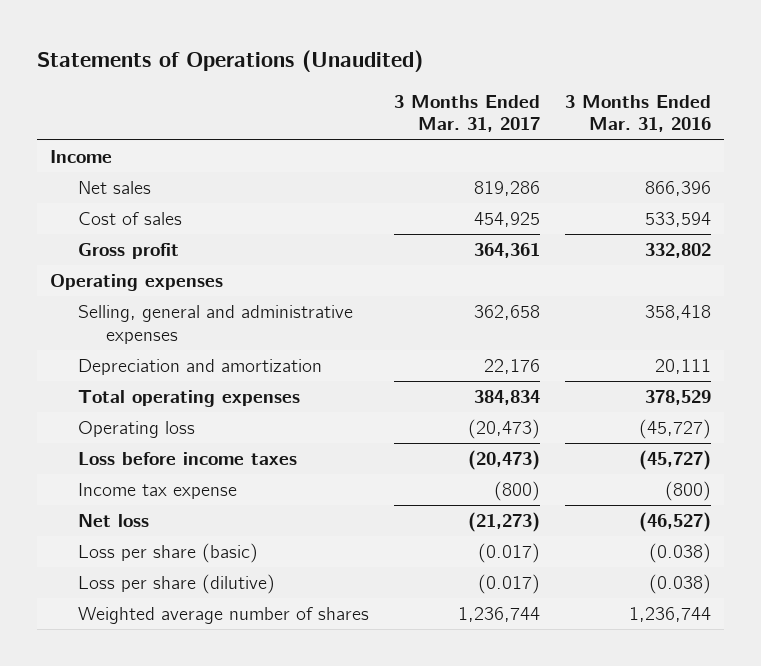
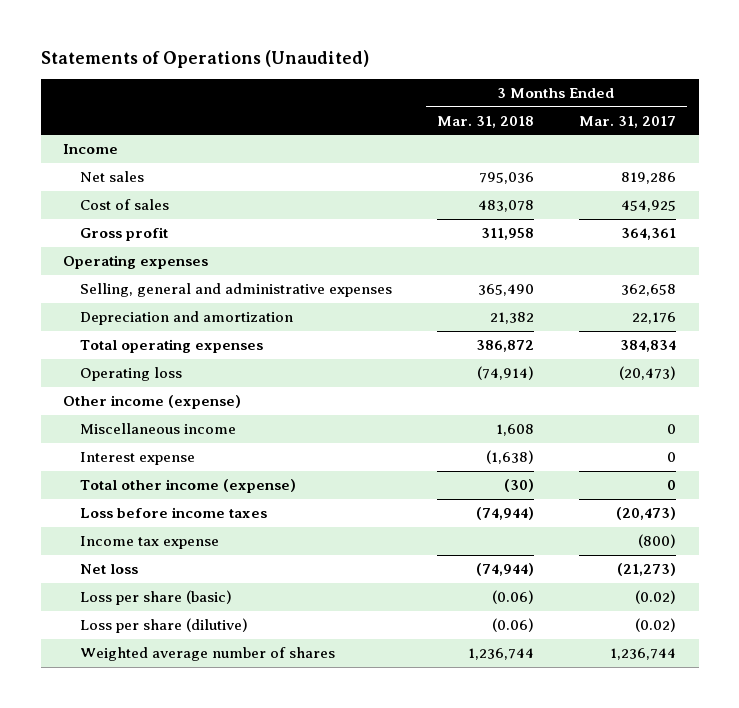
- | 3 Months Ended Mar. 31, 2017 | 3 Months Ended Mar. 31, 2016
+ | 3 Months Ended Mar. 31, 2018 | 3 Months Ended Mar. 31, 2017
+ Other income (expense)
+ Miscellaneous income | 1,608 | 0
+ Interest expense | (1,638) | 0
+ Total other income (expense) | (30) | 0
- Loss per share (basic) | (0.017) | (0.038)
- Loss per share (dilutive) | (0.017) | (0.038)
+ Loss per share (basic) | (0.06) | (0.02)
+ Loss per share (dilutive) | (0.06) | (0.02)

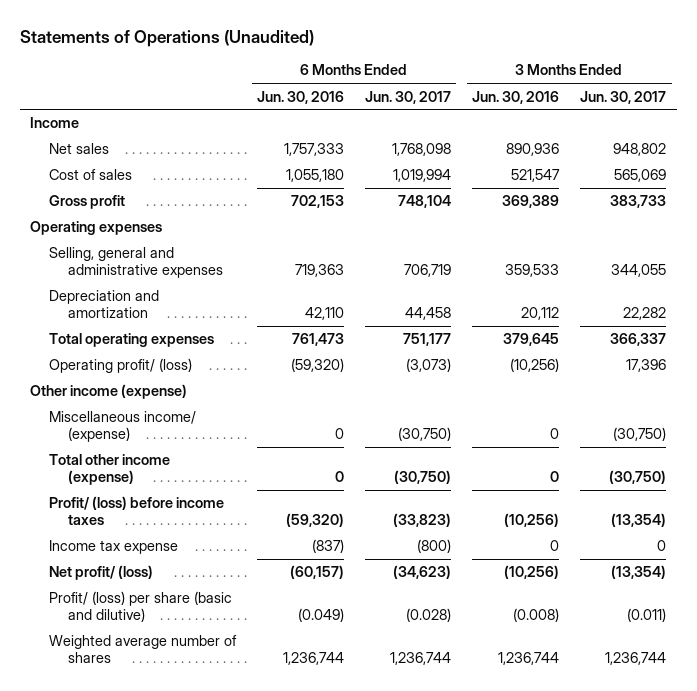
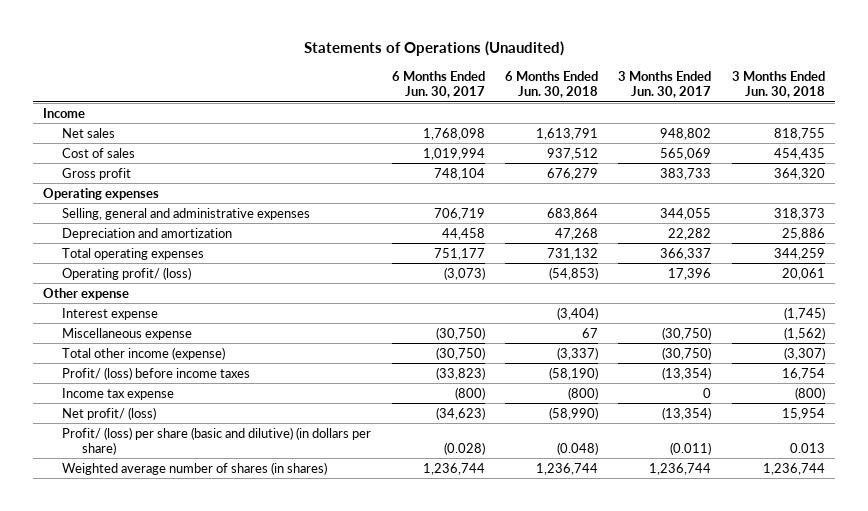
- | 6 Months Ended Jun. 30, 2016 | 6 Months Ended Jun. 30, 2017 | 3 Months Ended Jun. 30, 2016 | 3 Months Ended Jun. 30, 2017
+ | 6 Months Ended Jun. 30, 2017 | 6 Months Ended Jun. 30, 2018 | 3 Months Ended Jun. 30, 2017 | 3 Months Ended Jun. 30, 2018
- Other income (expense)
- Miscellaneous income/ (expense) | 0 | (30,750) | 0 | (30,750)
+ Other expense
+ Interest expense | | (3,404) | | (1,745)
+ Miscellaneous expense | (30,750) | 67 | (30,750) | (1,562)
- Profit/ (loss) per share (basic and dilutive) | (0.049) | (0.028) | (0.008) | (0.011)
- Weighted average number of shares | 1,236,744 | 1,236,744 | 1,236,744 | 1,236,744
+ Profit/ (loss) per share (basic and dilutive) (in dollars per share) | (0.028) | (0.048) | (0.011) | 0.013
+ Weighted average number of shares (in shares) | 1,236,744 | 1,236,744 | 1,236,744 | 1,236,744

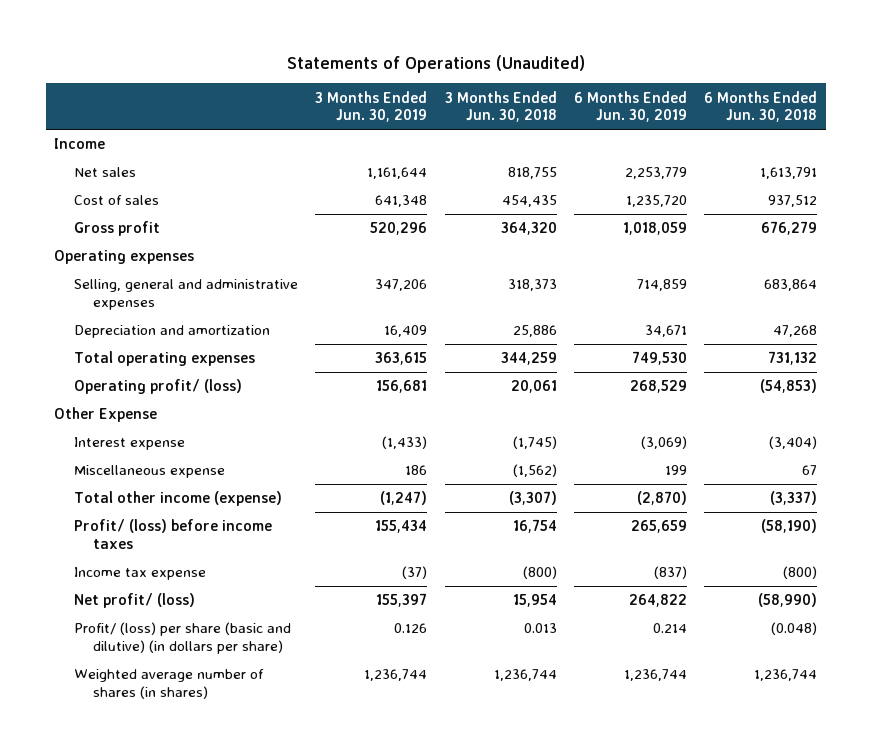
- | 6 Months Ended Jun. 30, 2017 | 6 Months Ended Jun. 30, 2018 | 3 Months Ended Jun. 30, 2017 | 3 Months Ended Jun. 30, 2018
+ | 3 Months Ended Jun. 30, 2019 | 3 Months Ended Jun. 30, 2018 | 6 Months Ended Jun. 30, 2019 | 6 Months Ended Jun. 30, 2018
- Other expense
+ Other Expense

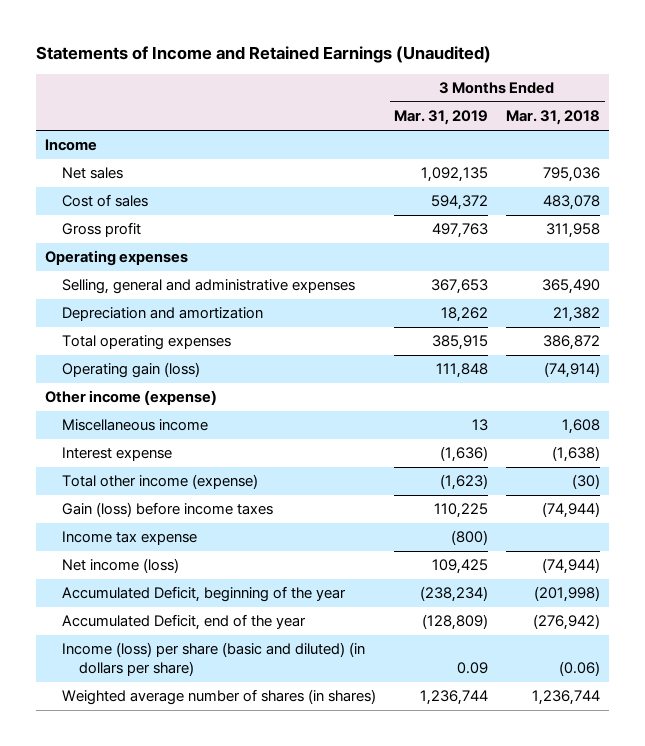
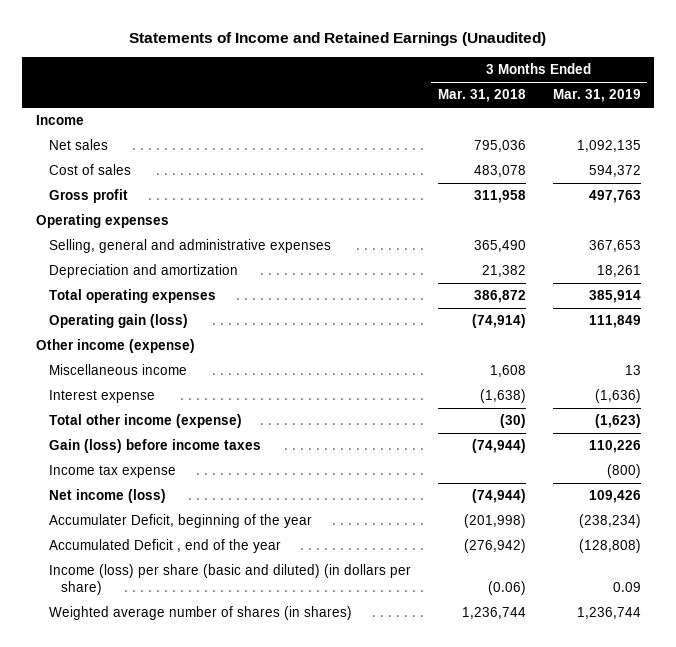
- | 3 Months Ended Mar. 31, 2019 | 3 Months Ended Mar. 31, 2018
+ | 3 Months Ended Mar. 31, 2018 | 3 Months Ended Mar. 31, 2019
- Depreciation and amortization | 18,262 | 21,382
- Total operating expenses | 385,915 | 386,872
- Operating gain (loss) | 111,848 | (74,914)
+ Depreciation and amortization | 21,382 | 18,261
+ Total operating expenses | 386,872 | 385,914
+ Operating gain (loss) | (74,914) | 111,849
- Gain (loss) before income taxes | 110,225 | (74,944)
+ Gain (loss) before income taxes | (74,944) | 110,226
- Net income (loss) | 109,425 | (74,944)
- Accumulated Deficit, beginning of the year | (238,234) | (201,998)
- Accumulated Deficit, end of the year | (128,809) | (276,942)
+ Net income (loss) | (74,944) | 109,426
+ Accumulater Deficit, beginning of the year | (201,998) | (238,234)
+ Accumulated Deficit , end of the year | (276,942) | (128,808)

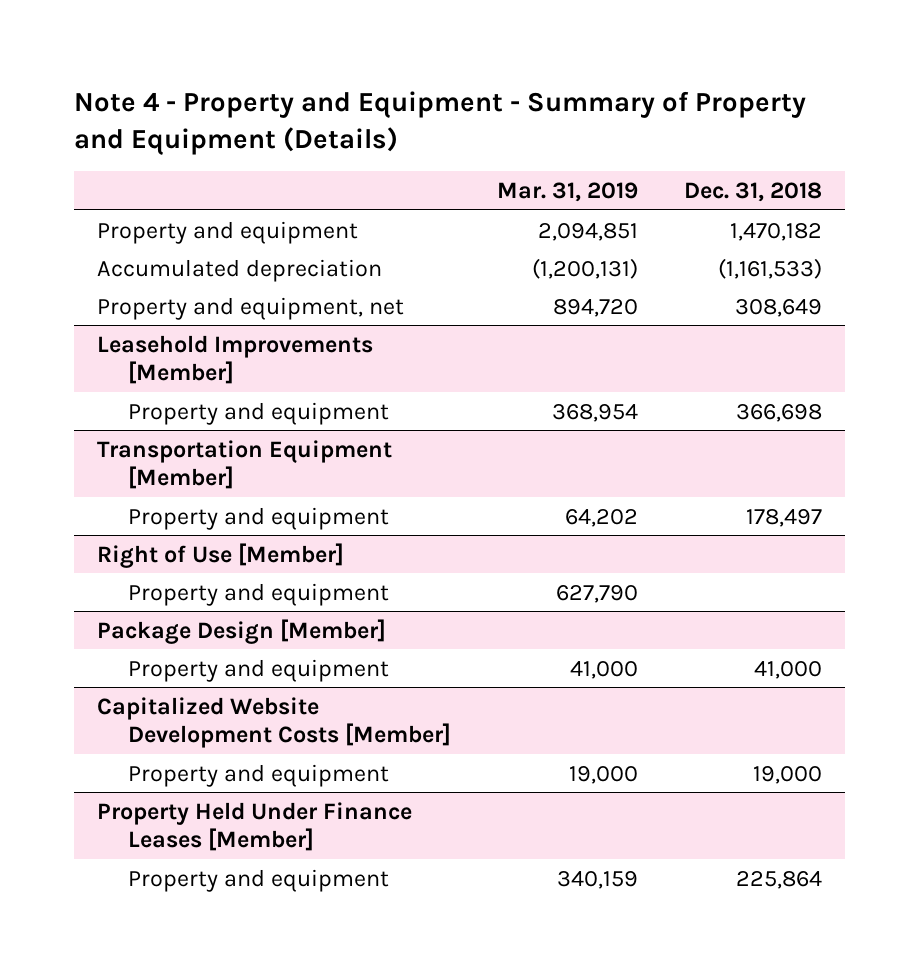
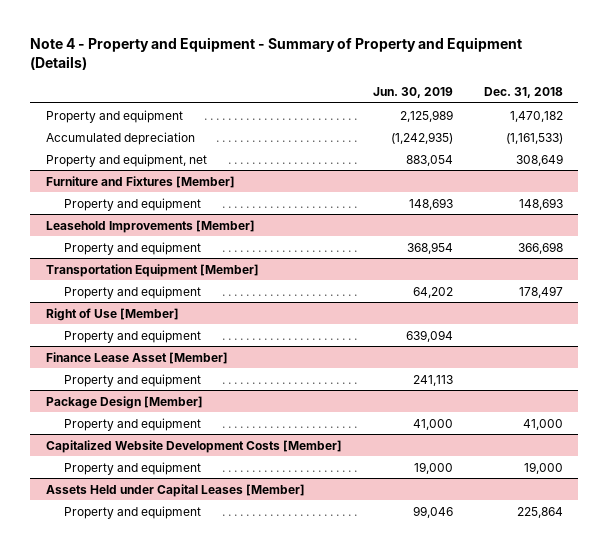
- | Mar. 31, 2019 | Dec. 31, 2018
+ | Jun. 30, 2019 | Dec. 31, 2018
+ Furniture and Fixtures [Member]
+ Property and equipment | 148,693 | 148,693
+ Finance Lease Asset [Member]
+ Property and equipment | 241,113 |
- Property Held Under Finance Leases [Member]
+ Assets Held under Capital Leases [Member]

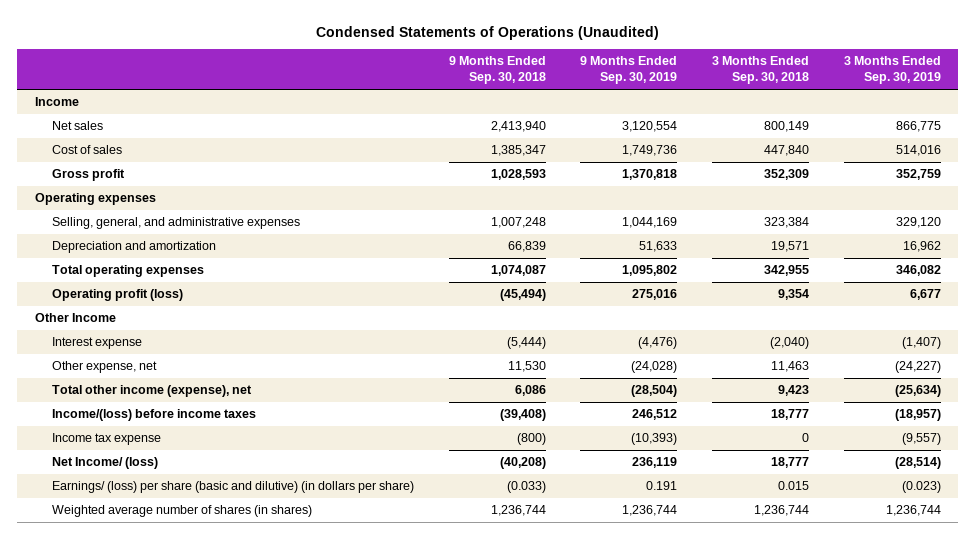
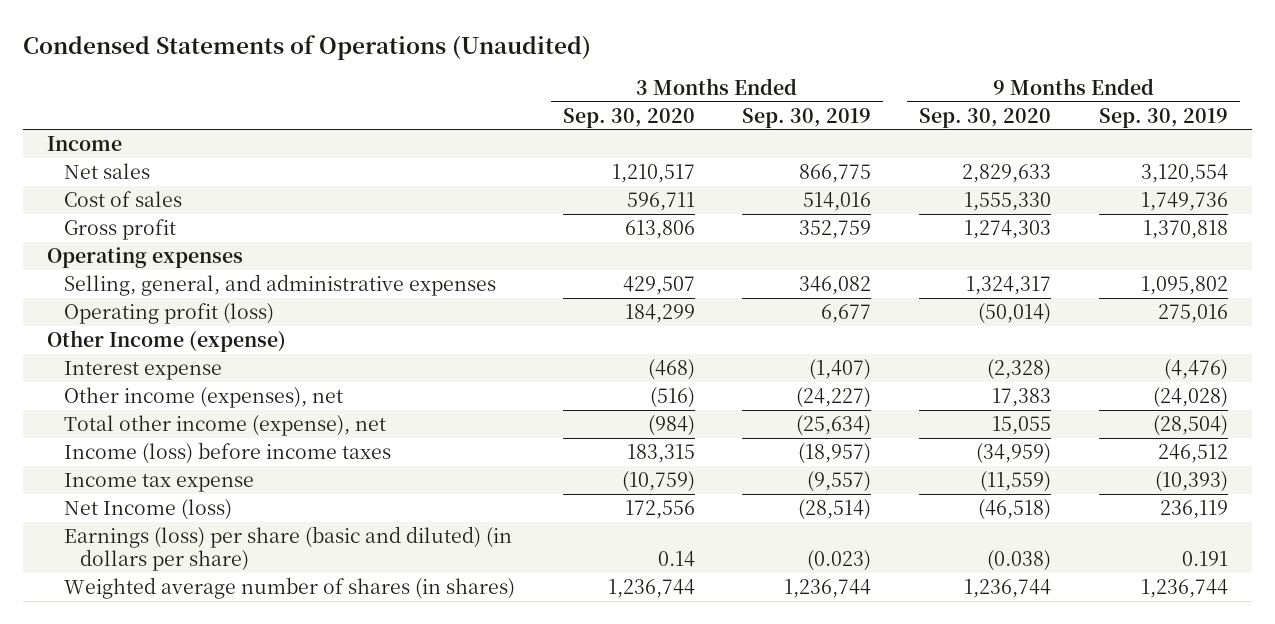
- | 9 Months Ended Sep. 30, 2018 | 9 Months Ended Sep. 30, 2019 | 3 Months Ended Sep. 30, 2018 | 3 Months Ended Sep. 30, 2019
+ | 3 Months Ended Sep. 30, 2020 | 3 Months Ended Sep. 30, 2019 | 9 Months Ended Sep. 30, 2020 | 9 Months Ended Sep. 30, 2019
- Selling, general, and administrative expenses | 1,007,248 | 1,044,169 | 323,384 | 329,120
- Depreciation and amortization | 66,839 | 51,633 | 19,571 | 16,962
- Total operating expenses | 1,074,087 | 1,095,802 | 342,955 | 346,082
+ Selling, general, and administrative expenses | 429,507 | 346,082 | 1,324,317 | 1,095,802
- Other Income
+ Other Income (expense)
- Other expense, net | 11,530 | (24,028) | 11,463 | (24,227)
+ Other income (expenses), net | (516) | (24,227) | 17,383 | (24,028)
- Income/(loss) before income taxes | (39,408) | 246,512 | 18,777 | (18,957)
+ Income (loss) before income taxes | 183,315 | (18,957) | (34,959) | 246,512
- Net Income/ (loss) | (40,208) | 236,119 | 18,777 | (28,514)
- Earnings/ (loss) per share (basic and dilutive) (in dollars per share) | (0.033) | 0.191 | 0.015 | (0.023)
+ Net Income (loss) | 172,556 | (28,514) | (46,518) | 236,119
+ Earnings (loss) per share (basic and diluted) (in dollars per share) | 0.14 | (0.023) | (0.038) | 0.191

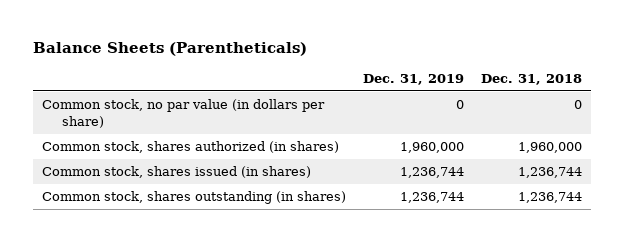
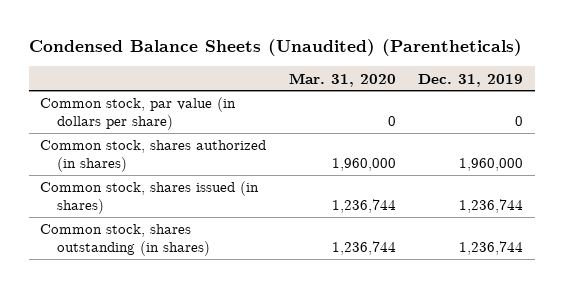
- Balance Sheets (Parentheticals)
+ Condensed Balance Sheets (Unaudited) (Parentheticals)
- | Dec. 31, 2019 | Dec. 31, 2018
+ | Mar. 31, 2020 | Dec. 31, 2019
- Common stock, no par value (in dollars per share) | 0 | 0
+ Common stock, par value (in dollars per share) | 0 | 0

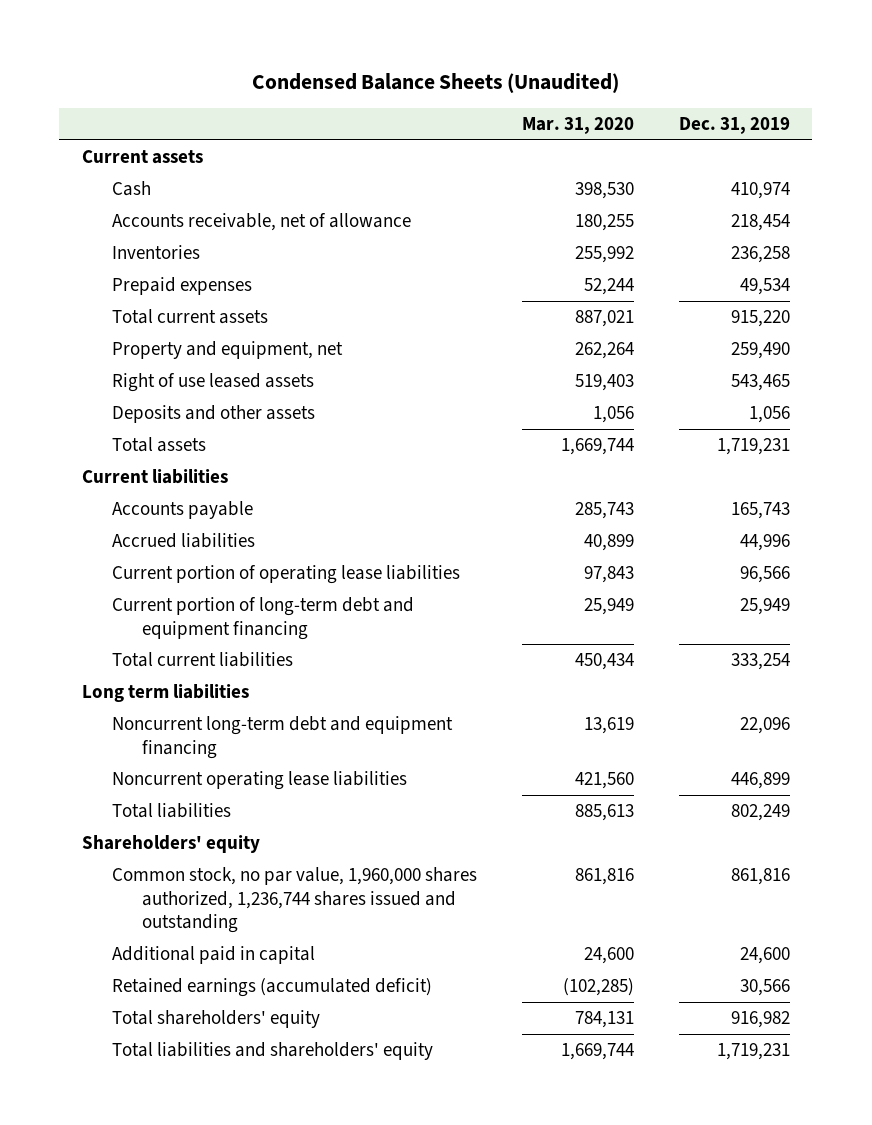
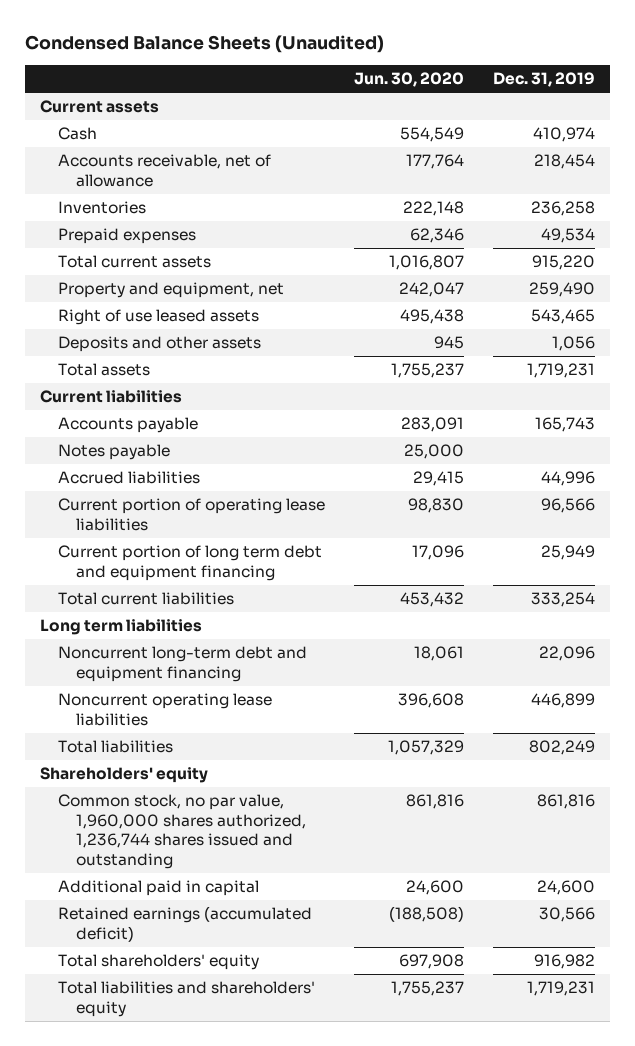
- | Mar. 31, 2020 | Dec. 31, 2019
+ | Jun. 30, 2020 | Dec. 31, 2019
+ Notes payable | 25,000 |
- Current portion of long-term debt and equipment financing | 25,949 | 25,949
+ Current portion of long term debt and equipment financing | 17,096 | 25,949

